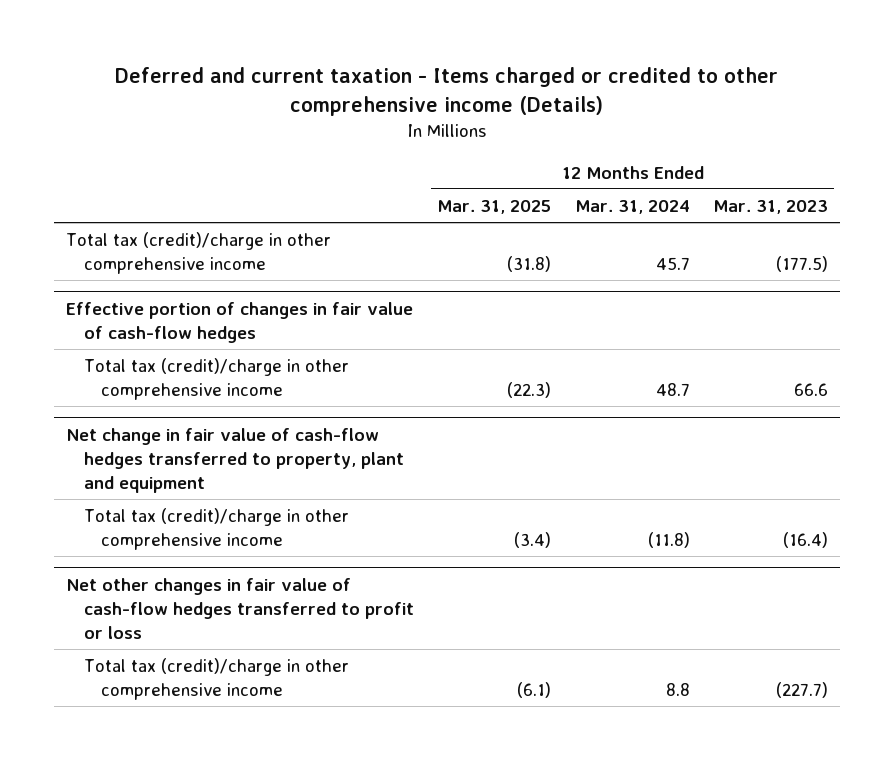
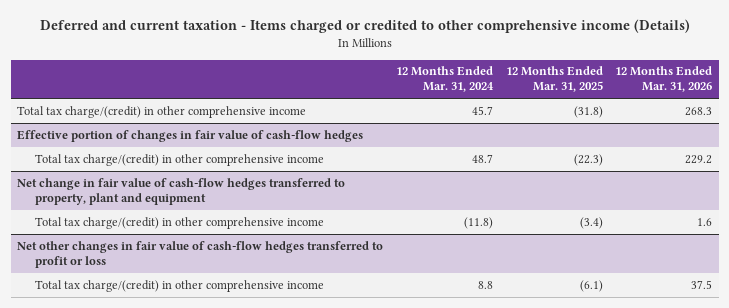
- | 12 Months Ended Mar. 31, 2025 | 12 Months Ended Mar. 31, 2024 | 12 Months Ended Mar. 31, 2023
+ | 12 Months Ended Mar. 31, 2024 | 12 Months Ended Mar. 31, 2025 | 12 Months Ended Mar. 31, 2026
- Total tax (credit)/charge in other comprehensive income | (31.8) | 45.7 | (177.5)
+ Total tax charge/(credit) in other comprehensive income | 45.7 | (31.8) | 268.3
@ Effective portion of changes in fair value of cash-flow hedges
- Total tax (credit)/charge in other comprehensive income | (22.3) | 48.7 | 66.6
+ Total tax charge/(credit) in other comprehensive income | 48.7 | (22.3) | 229.2
@ Net change in fair value of cash-flow hedges transferred to property, plant and equipment
- Total tax (credit)/charge in other comprehensive income | (3.4) | (11.8) | (16.4)
+ Total tax charge/(credit) in other comprehensive income | (11.8) | (3.4) | 1.6
@ Net other changes in fair value of cash-flow hedges transferred to profit or loss
- Total tax (credit)/charge in other comprehensive income | (6.1) | 8.8 | (227.7)
+ Total tax charge/(credit) in other comprehensive income | 8.8 | (6.1) | 37.5

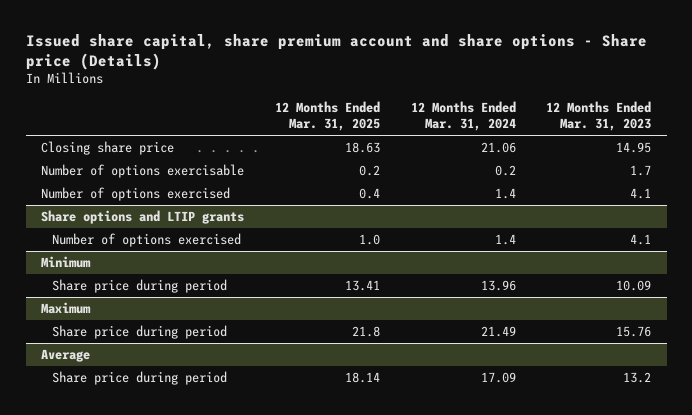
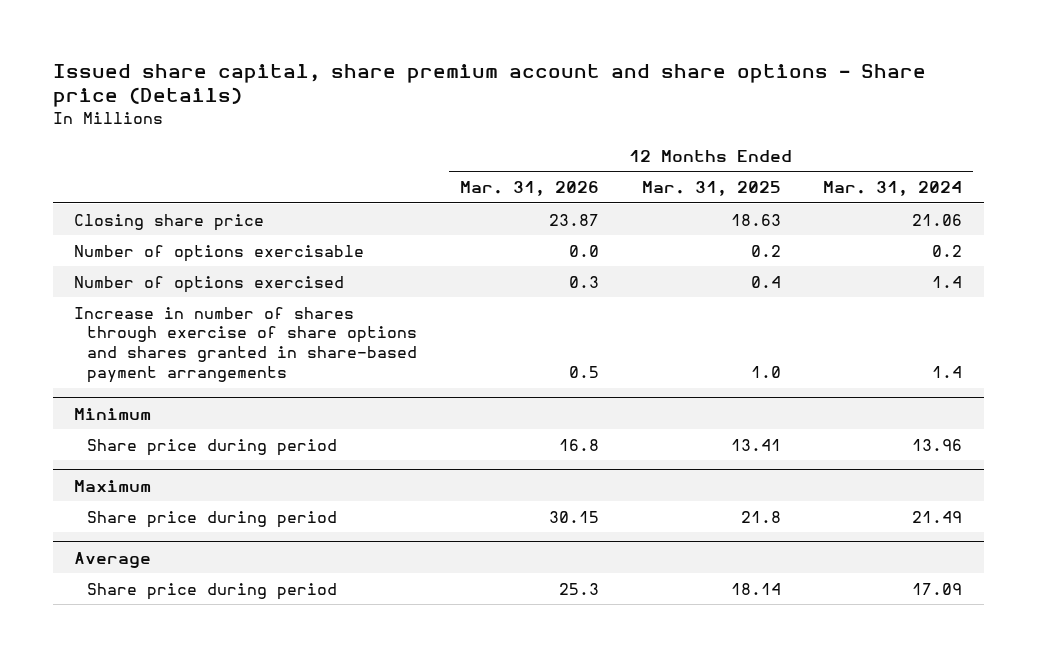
- | 12 Months Ended Mar. 31, 2025 | 12 Months Ended Mar. 31, 2024 | 12 Months Ended Mar. 31, 2023
+ | 12 Months Ended Mar. 31, 2026 | 12 Months Ended Mar. 31, 2025 | 12 Months Ended Mar. 31, 2024
- Share options and LTIP grants
- Number of options exercised | 1.0 | 1.4 | 4.1
+ Increase in number of shares through exercise of share options and shares granted in share-based payment arrangements | 0.5 | 1.0 | 1.4

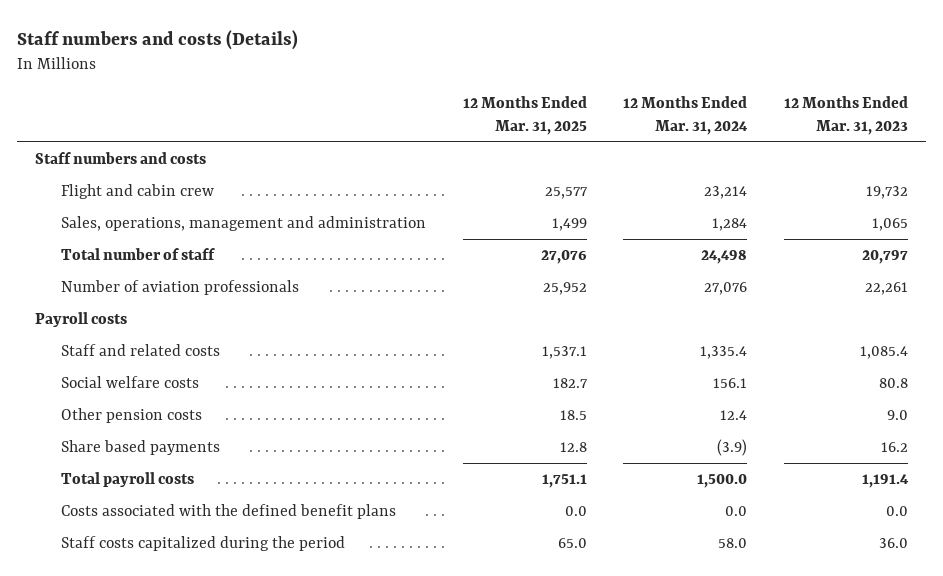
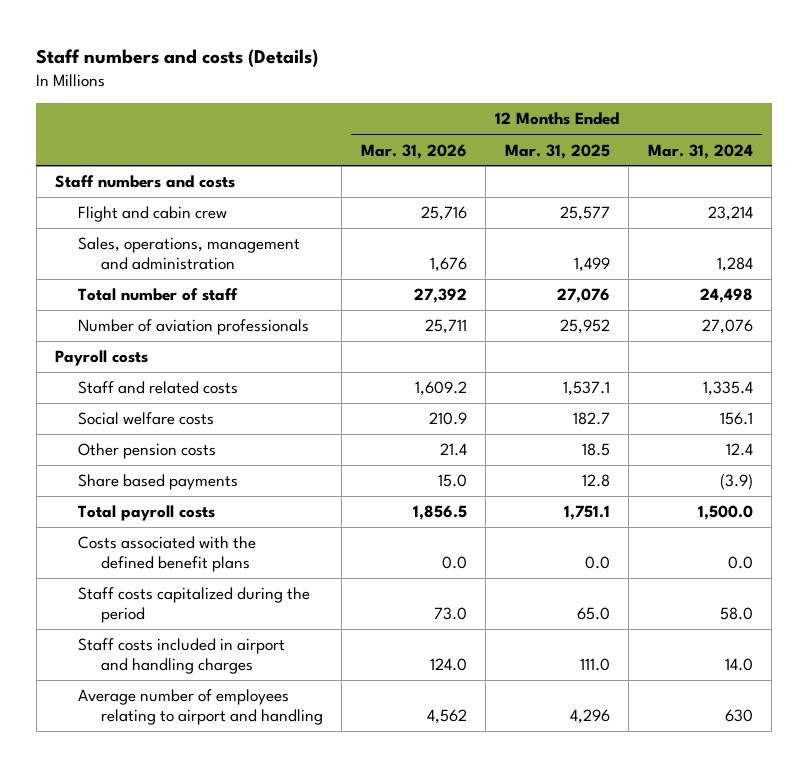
- | 12 Months Ended Mar. 31, 2025 | 12 Months Ended Mar. 31, 2024 | 12 Months Ended Mar. 31, 2023
+ | 12 Months Ended Mar. 31, 2026 | 12 Months Ended Mar. 31, 2025 | 12 Months Ended Mar. 31, 2024
+ Staff costs included in airport and handling charges | 124.0 | 111.0 | 14.0
+ Average number of employees relating to airport and handling | 4,562 | 4,296 | 630

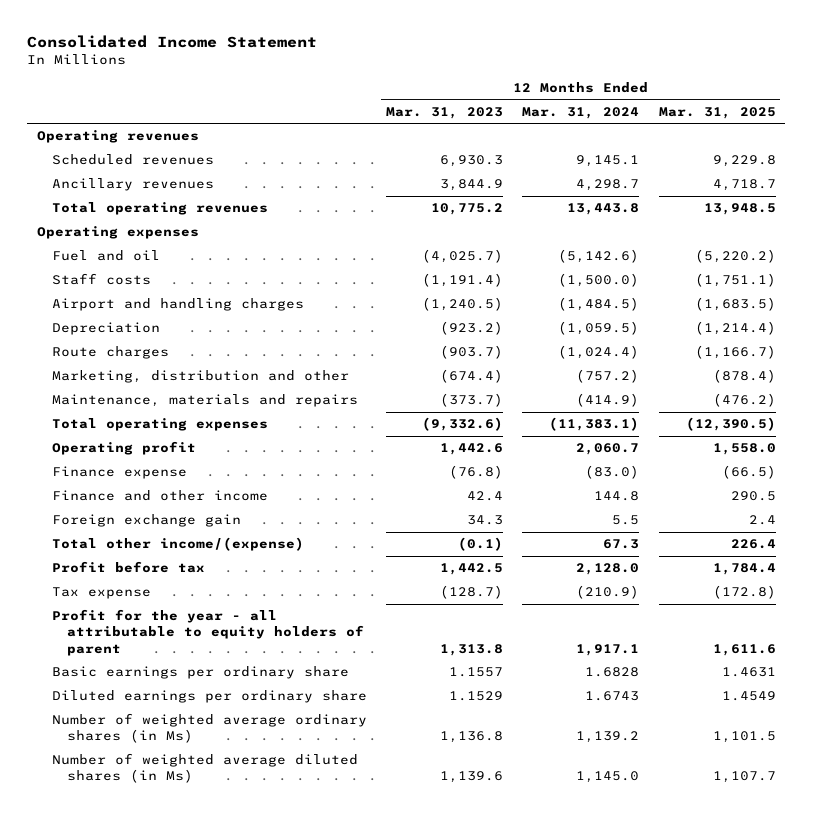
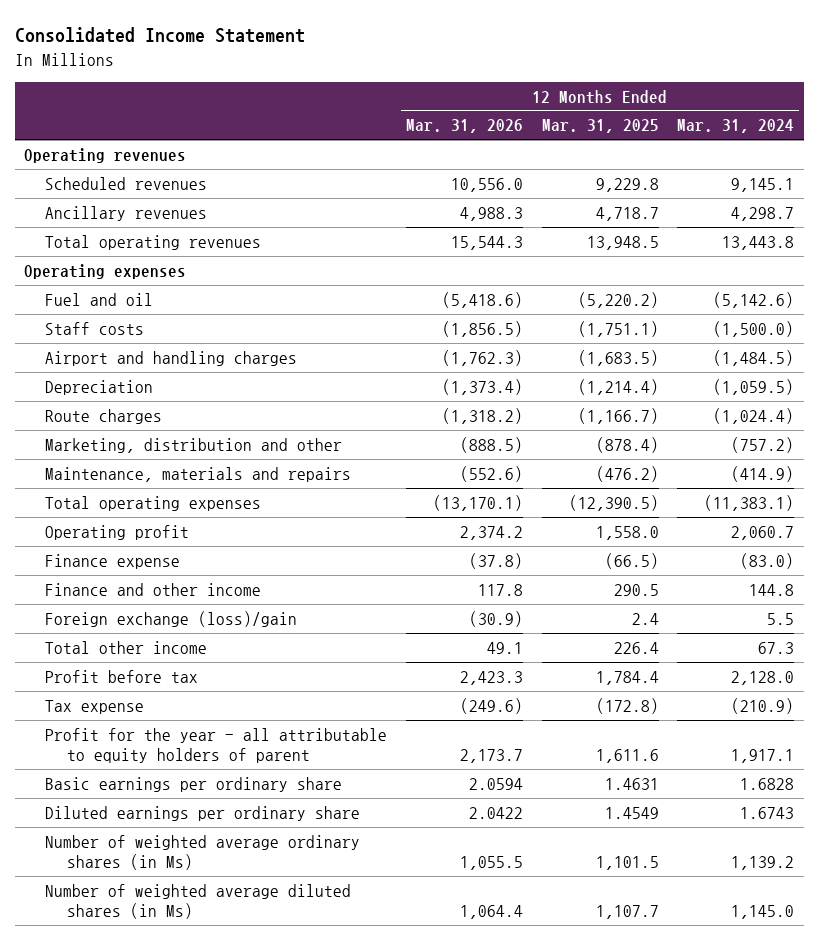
- | 12 Months Ended Mar. 31, 2023 | 12 Months Ended Mar. 31, 2024 | 12 Months Ended Mar. 31, 2025
+ | 12 Months Ended Mar. 31, 2026 | 12 Months Ended Mar. 31, 2025 | 12 Months Ended Mar. 31, 2024
- Foreign exchange gain | 34.3 | 5.5 | 2.4
- Total other income/(expense) | (0.1) | 67.3 | 226.4
+ Foreign exchange (loss)/gain | (30.9) | 2.4 | 5.5
+ Total other income | 49.1 | 226.4 | 67.3

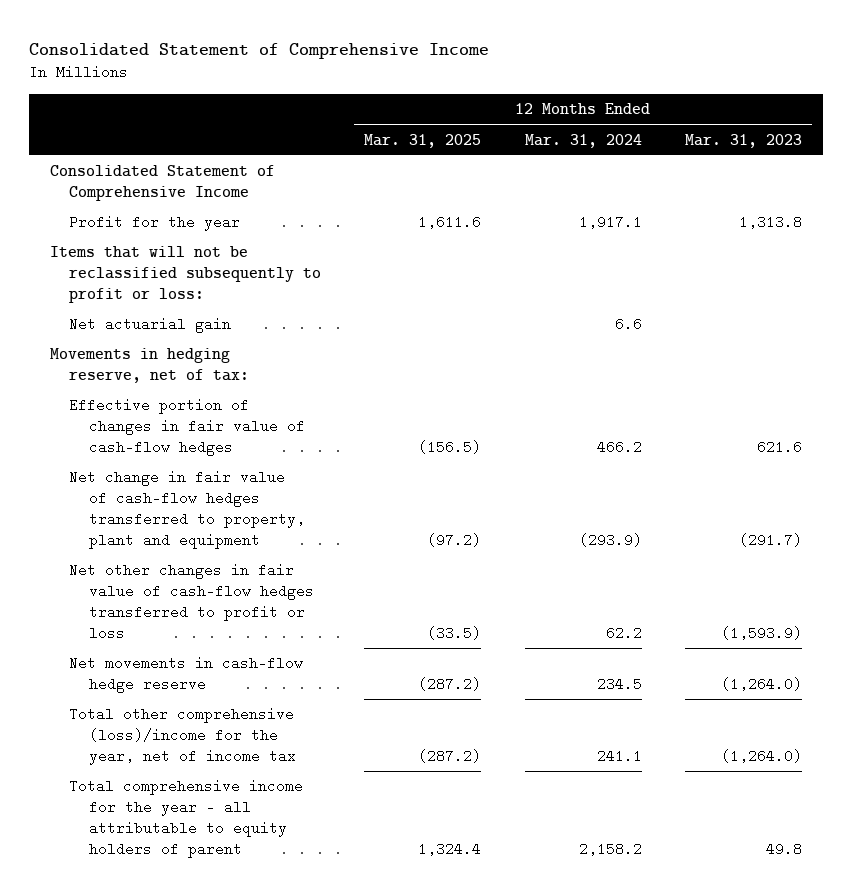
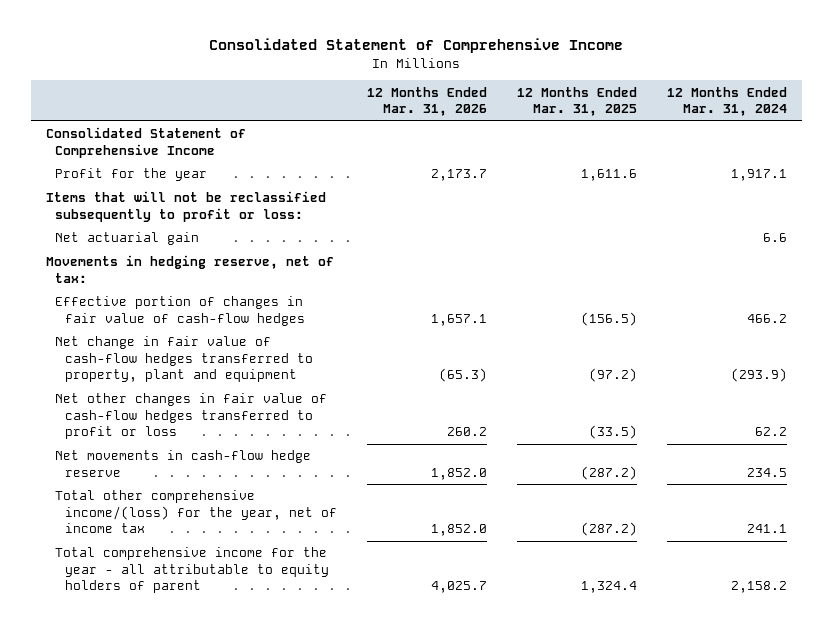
- | 12 Months Ended Mar. 31, 2025 | 12 Months Ended Mar. 31, 2024 | 12 Months Ended Mar. 31, 2023
+ | 12 Months Ended Mar. 31, 2026 | 12 Months Ended Mar. 31, 2025 | 12 Months Ended Mar. 31, 2024
- Total other comprehensive (loss)/income for the year, net of income tax | (287.2) | 241.1 | (1,264.0)
+ Total other comprehensive income/(loss) for the year, net of income tax | 1,852.0 | (287.2) | 241.1

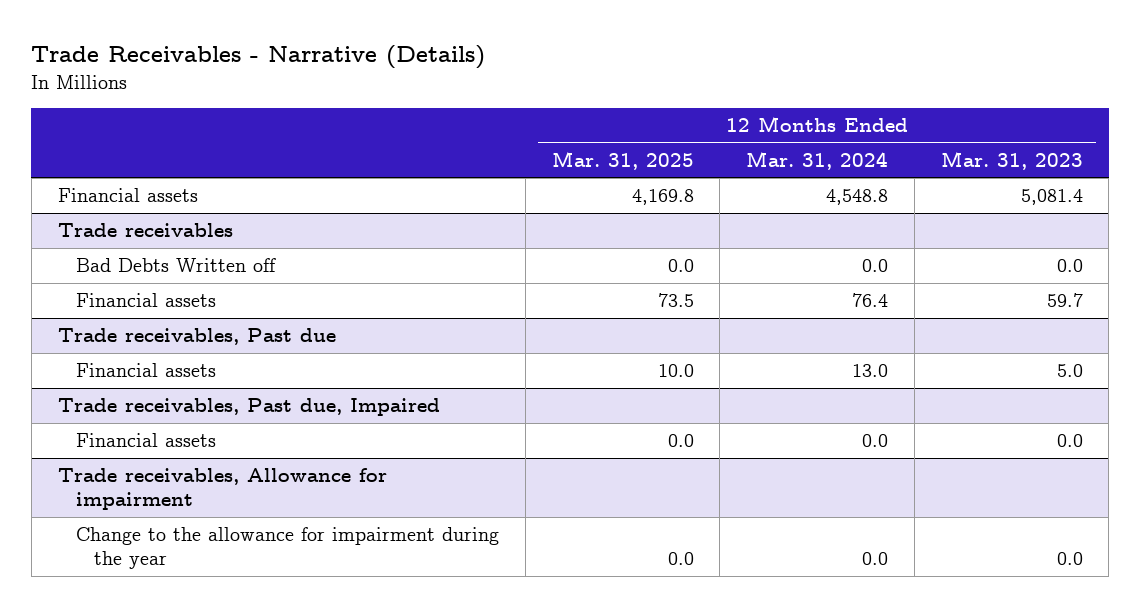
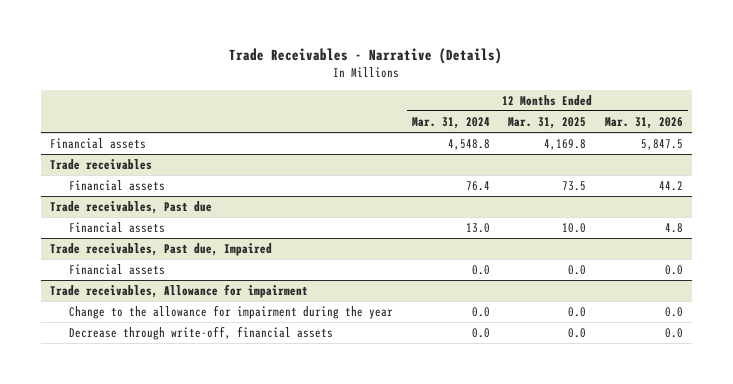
- | 12 Months Ended Mar. 31, 2025 | 12 Months Ended Mar. 31, 2024 | 12 Months Ended Mar. 31, 2023
+ | 12 Months Ended Mar. 31, 2024 | 12 Months Ended Mar. 31, 2025 | 12 Months Ended Mar. 31, 2026
@ Trade receivables
- Bad Debts Written off | 0.0 | 0.0 | 0.0
@ Trade receivables, Allowance for impairment
+ Decrease through write-off, financial assets | 0.0 | 0.0 | 0.0

